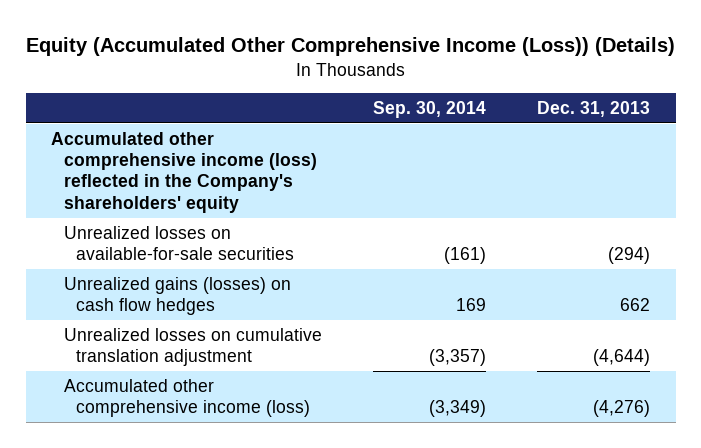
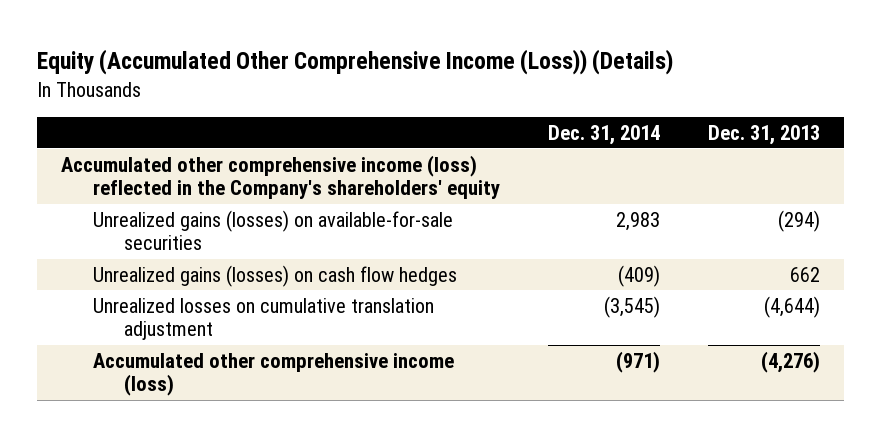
- | Sep. 30, 2014 | Dec. 31, 2013
+ | Dec. 31, 2014 | Dec. 31, 2013
- Unrealized losses on available-for-sale securities | (161) | (294)
+ Unrealized gains (losses) on available-for-sale securities | 2,983 | (294)

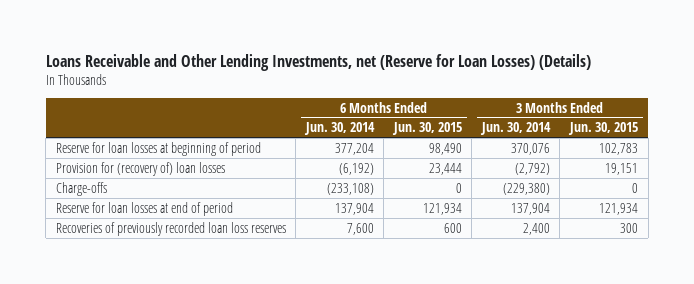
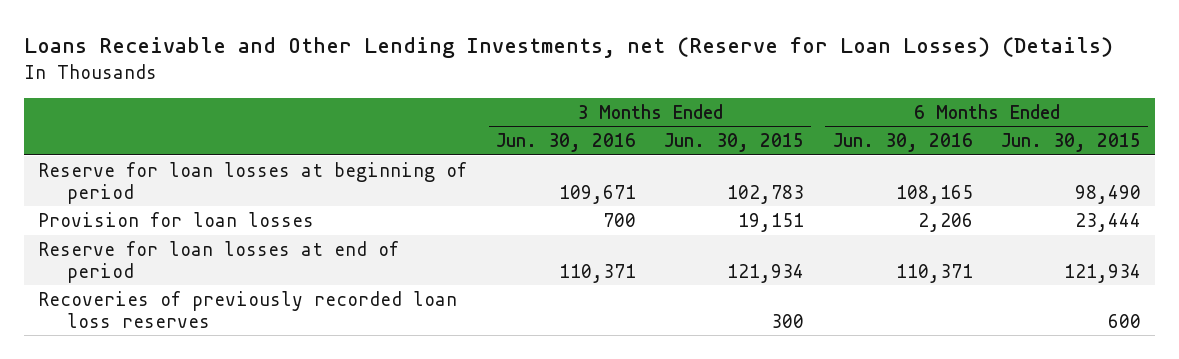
- | 6 Months Ended Jun. 30, 2014 | 6 Months Ended Jun. 30, 2015 | 3 Months Ended Jun. 30, 2014 | 3 Months Ended Jun. 30, 2015
+ | 3 Months Ended Jun. 30, 2016 | 3 Months Ended Jun. 30, 2015 | 6 Months Ended Jun. 30, 2016 | 6 Months Ended Jun. 30, 2015
- Provision for (recovery of) loan losses | (6,192) | 23,444 | (2,792) | 19,151
- Charge-offs | (233,108) | 0 | (229,380) | 0
+ Provision for loan losses | 700 | 19,151 | 2,206 | 23,444

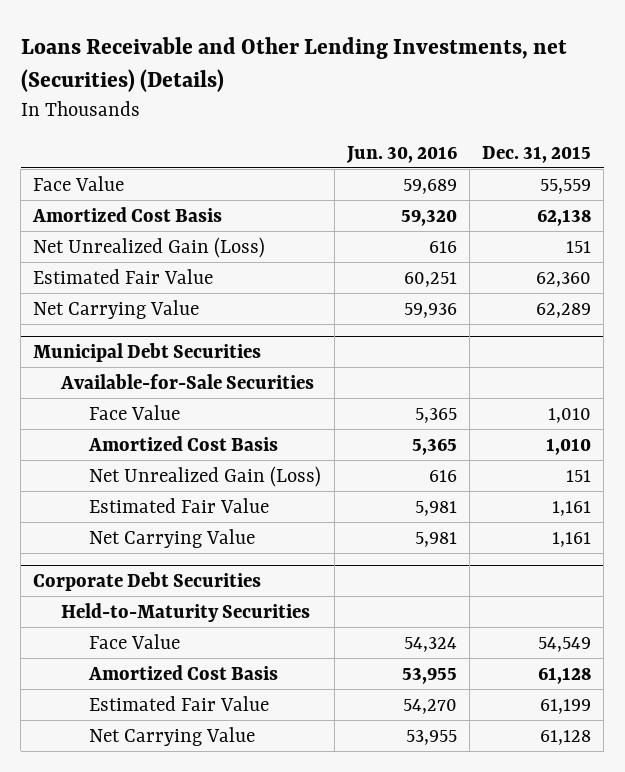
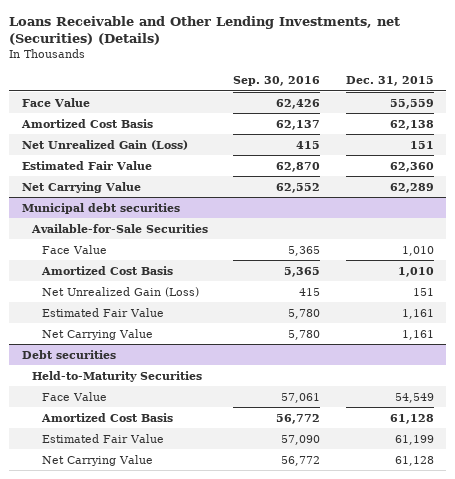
- | Jun. 30, 2016 | Dec. 31, 2015
+ | Sep. 30, 2016 | Dec. 31, 2015
- Municipal Debt Securities
+ Municipal debt securities
- Corporate Debt Securities
+ Debt securities

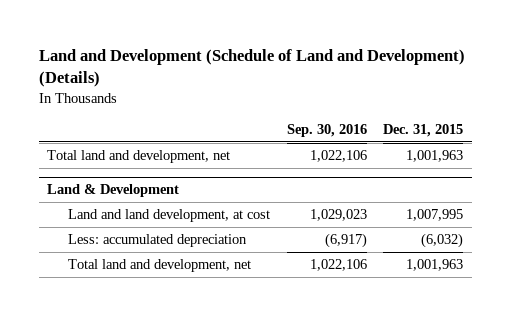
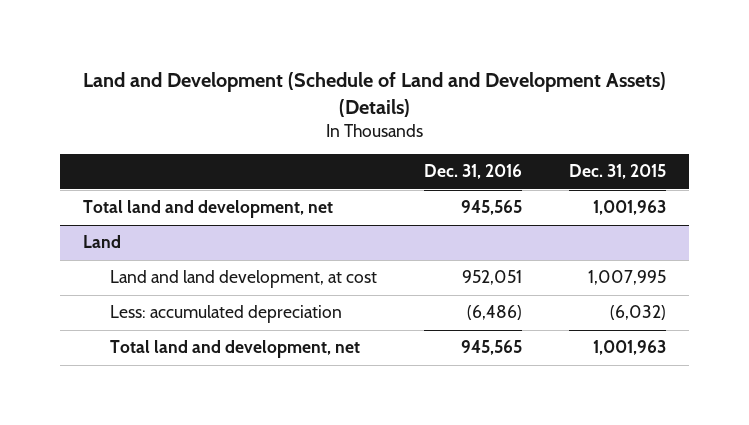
- Land and Development (Schedule of Land and Development) (Details)
+ Land and Development (Schedule of Land and Development Assets) (Details)
- | Sep. 30, 2016 | Dec. 31, 2015
+ | Dec. 31, 2016 | Dec. 31, 2015
- Land & Development
+ Land

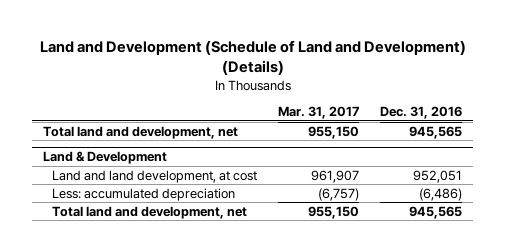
- Land and Development (Schedule of Land and Development Assets) (Details)
+ Land and Development (Schedule of Land and Development) (Details)
- | Dec. 31, 2016 | Dec. 31, 2015
+ | Mar. 31, 2017 | Dec. 31, 2016
- Land
+ Land & Development

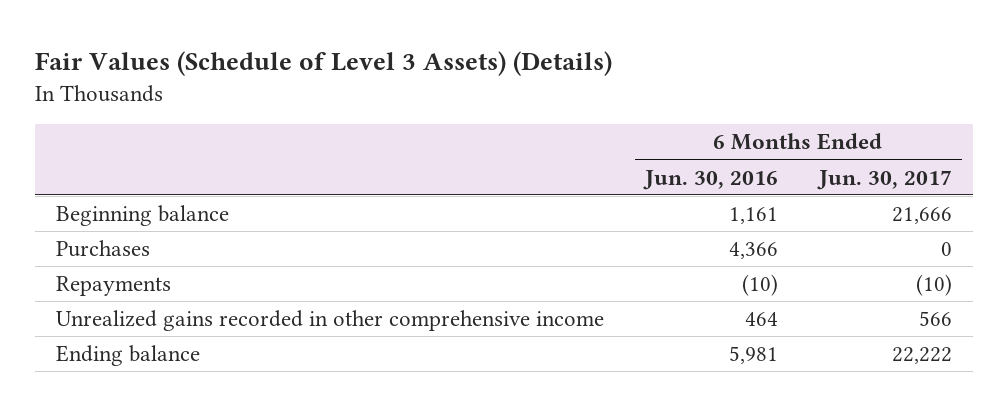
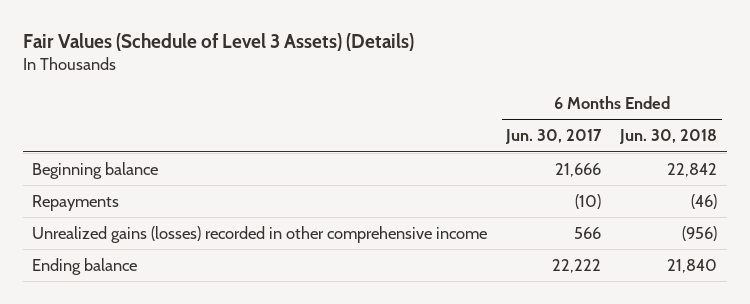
- | 6 Months Ended Jun. 30, 2016 | 6 Months Ended Jun. 30, 2017
+ | 6 Months Ended Jun. 30, 2017 | 6 Months Ended Jun. 30, 2018
- Purchases | 4,366 | 0
- Unrealized gains recorded in other comprehensive income | 464 | 566
+ Unrealized gains (losses) recorded in other comprehensive income | 566 | (956)

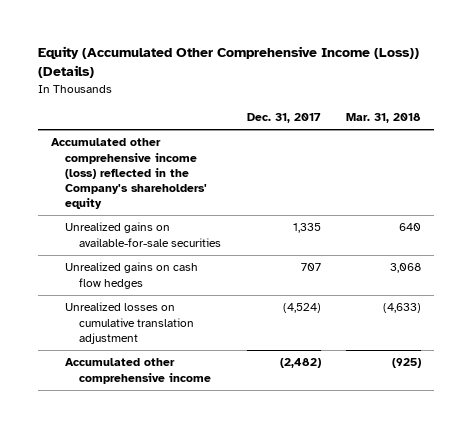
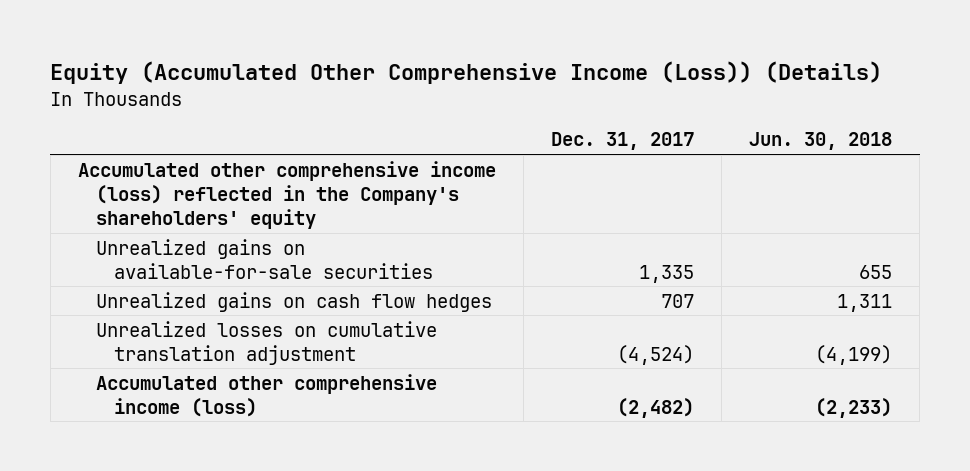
- | Dec. 31, 2017 | Mar. 31, 2018
+ | Dec. 31, 2017 | Jun. 30, 2018
- Accumulated other comprehensive income | (2,482) | (925)
+ Accumulated other comprehensive income (loss) | (2,482) | (2,233)

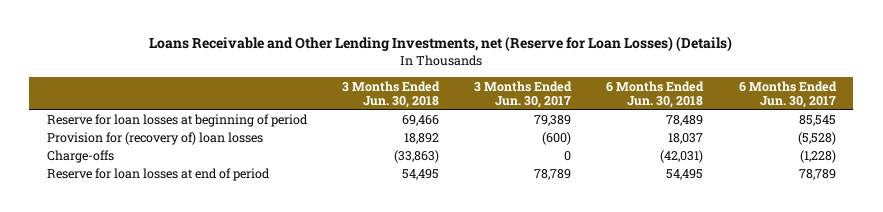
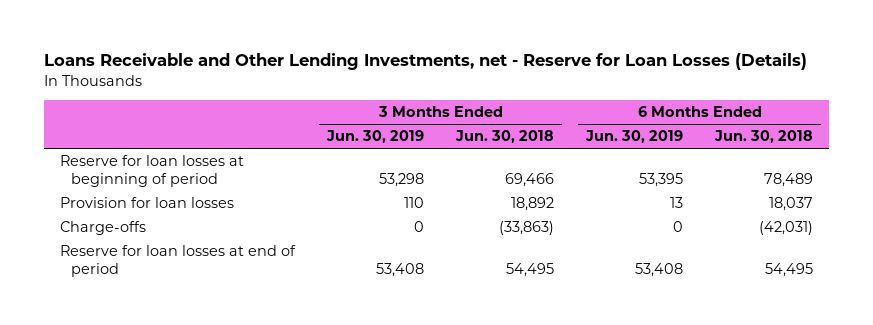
- Loans Receivable and Other Lending Investments, net (Reserve for Loan Losses) (Details)
+ Loans Receivable and Other Lending Investments, net - Reserve for Loan Losses (Details)
- | 3 Months Ended Jun. 30, 2018 | 3 Months Ended Jun. 30, 2017 | 6 Months Ended Jun. 30, 2018 | 6 Months Ended Jun. 30, 2017
+ | 3 Months Ended Jun. 30, 2019 | 3 Months Ended Jun. 30, 2018 | 6 Months Ended Jun. 30, 2019 | 6 Months Ended Jun. 30, 2018
- Provision for (recovery of) loan losses | 18,892 | (600) | 18,037 | (5,528)
+ Provision for loan losses | 110 | 18,892 | 13 | 18,037

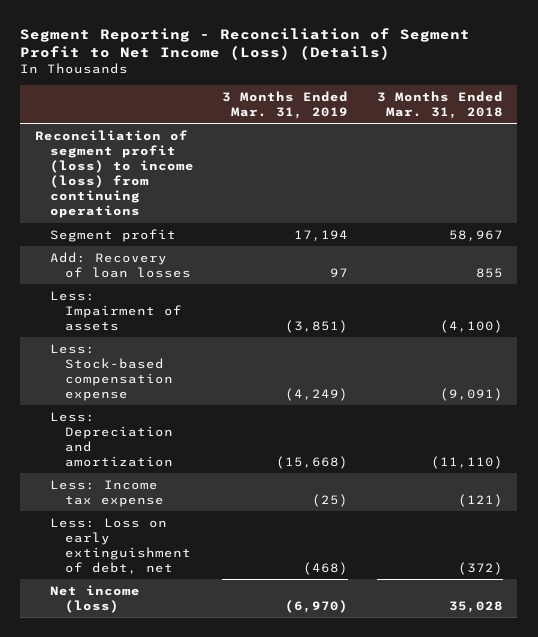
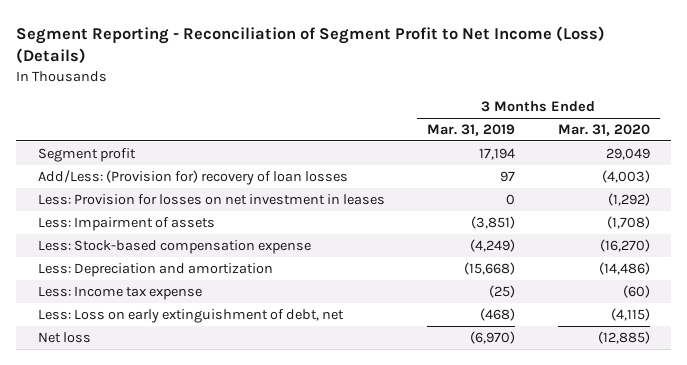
- | 3 Months Ended Mar. 31, 2019 | 3 Months Ended Mar. 31, 2018
+ | 3 Months Ended Mar. 31, 2019 | 3 Months Ended Mar. 31, 2020
- Reconciliation of segment profit (loss) to income (loss) from continuing operations
- Add: Recovery of loan losses | 97 | 855
+ Add/Less: (Provision for) recovery of loan losses | 97 | (4,003)
+ Less: Provision for losses on net investment in leases | 0 | (1,292)
- Net income (loss) | (6,970) | 35,028
+ Net loss | (6,970) | (12,885)

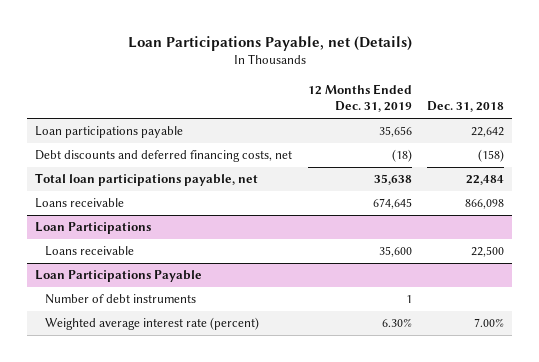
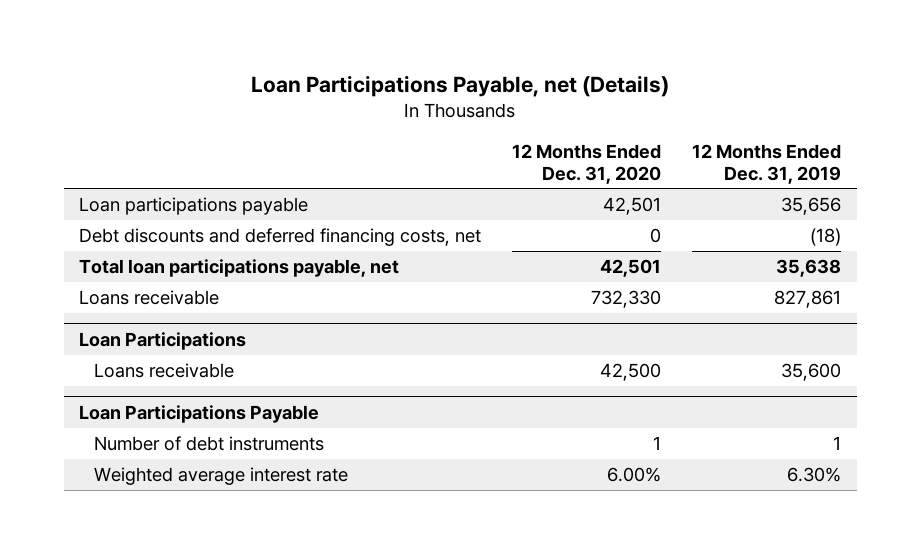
- | 12 Months Ended Dec. 31, 2019 | Dec. 31, 2018
+ | 12 Months Ended Dec. 31, 2020 | 12 Months Ended Dec. 31, 2019
- Loans receivable | 674,645 | 866,098
+ Loans receivable | 732,330 | 827,861
@ Loan Participations Payable
- Weighted average interest rate (percent) | 6.30% | 7.00%
+ Weighted average interest rate | 6.00% | 6.30%

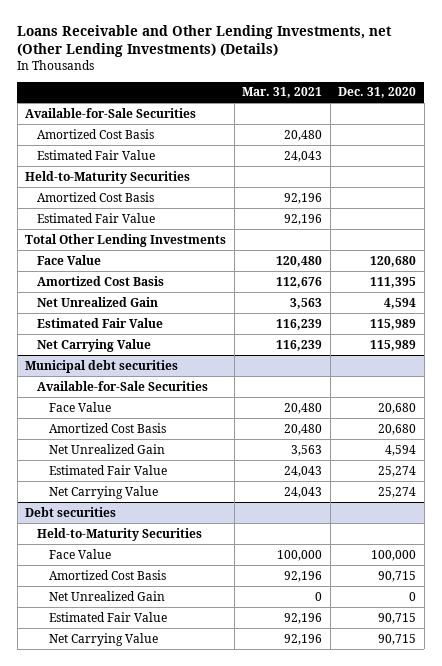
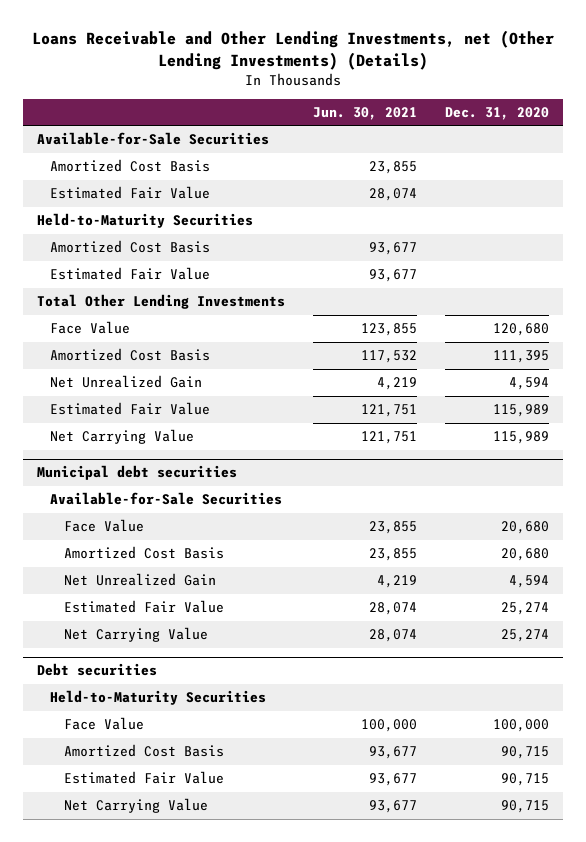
- | Mar. 31, 2021 | Dec. 31, 2020
+ | Jun. 30, 2021 | Dec. 31, 2020
@ Debt securities
- Net Unrealized Gain | 0 | 0

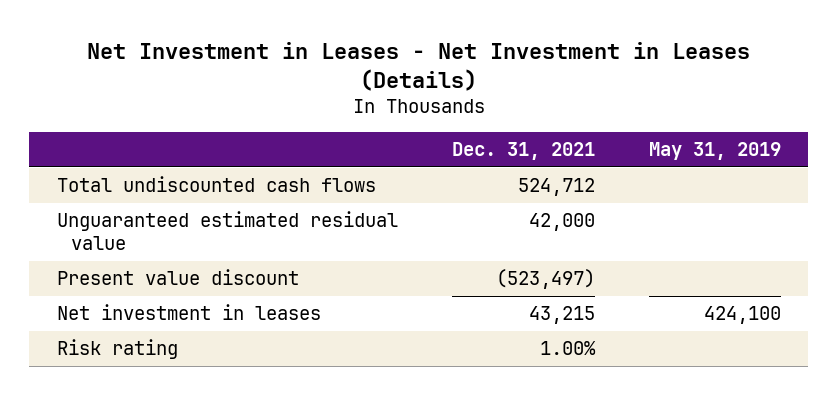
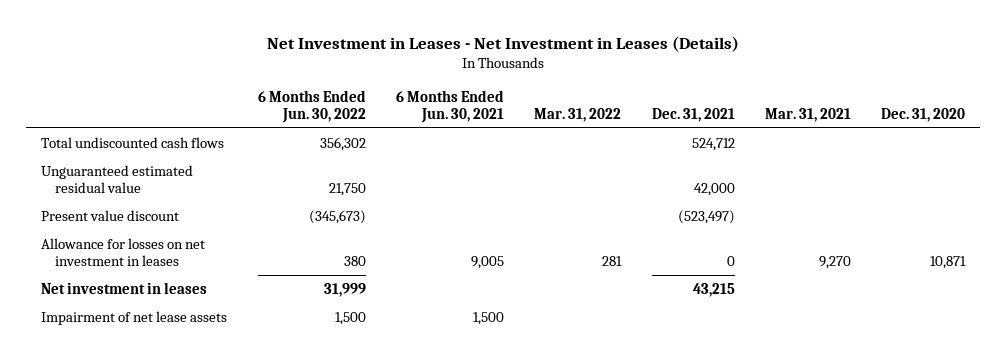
- | Dec. 31, 2021 | May 31, 2019
+ | 6 Months Ended Jun. 30, 2022 | 6 Months Ended Jun. 30, 2021 | Mar. 31, 2022 | Dec. 31, 2021 | Mar. 31, 2021 | Dec. 31, 2020
+ Allowance for losses on net investment in leases | 380 | 9,005 | 281 | 0 | 9,270 | 10,871
- Risk rating | 1.00% |
+ Impairment of net lease assets | 1,500 | 1,500 | | | |

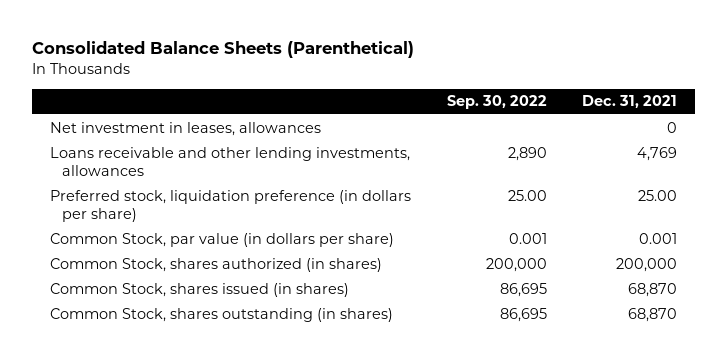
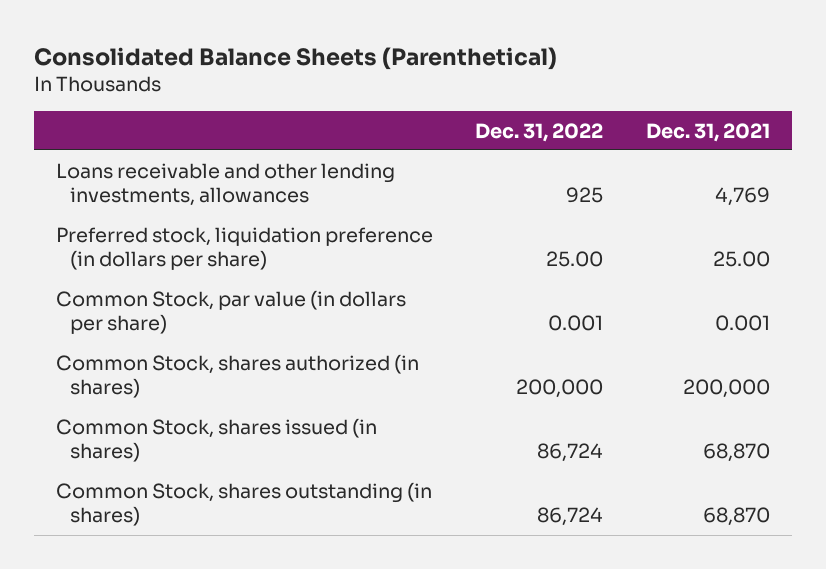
- | Sep. 30, 2022 | Dec. 31, 2021
+ | Dec. 31, 2022 | Dec. 31, 2021
- Net investment in leases, allowances | | 0

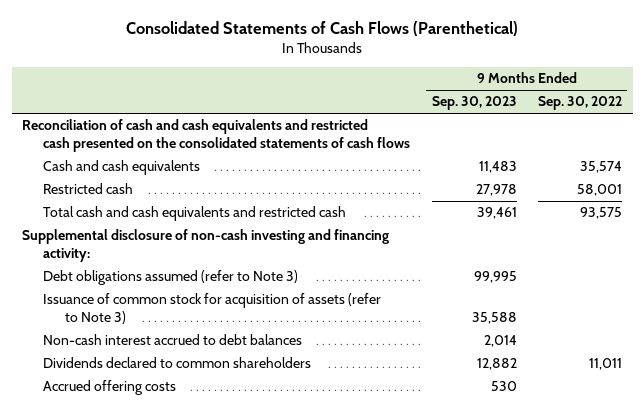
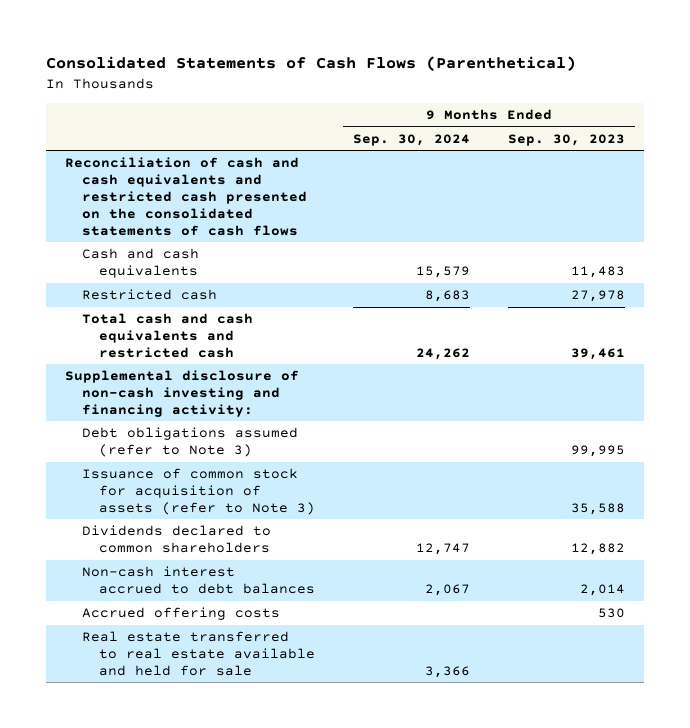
- | 9 Months Ended Sep. 30, 2023 | 9 Months Ended Sep. 30, 2022
+ | 9 Months Ended Sep. 30, 2024 | 9 Months Ended Sep. 30, 2023
moved down: Non-cash interest accrued to debt balances | 2,067 | 2,014
+ Real estate transferred to real estate available and held for sale | 3,366 |

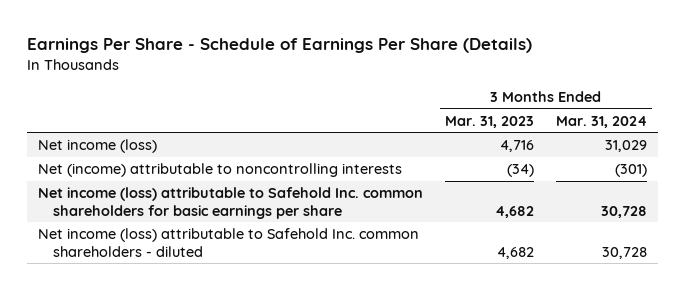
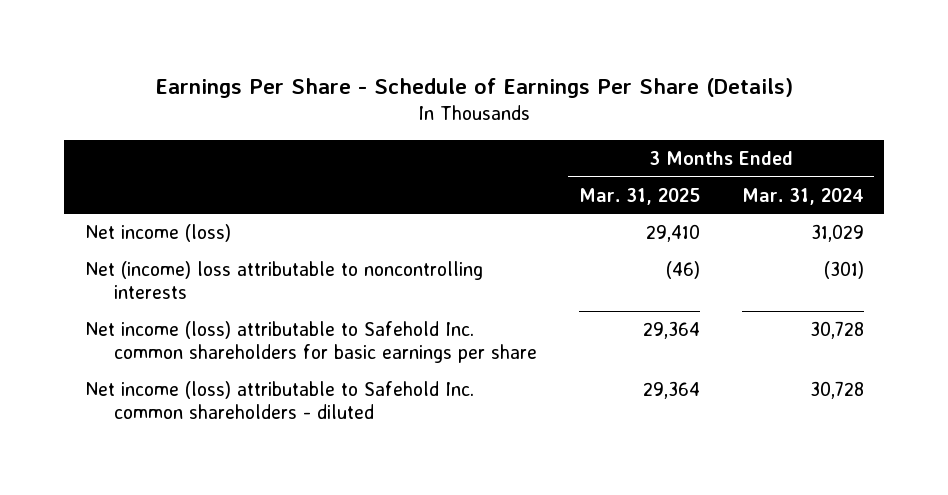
- | 3 Months Ended Mar. 31, 2023 | 3 Months Ended Mar. 31, 2024
+ | 3 Months Ended Mar. 31, 2025 | 3 Months Ended Mar. 31, 2024
- Net (income) attributable to noncontrolling interests | (34) | (301)
+ Net (income) loss attributable to noncontrolling interests | (46) | (301)

